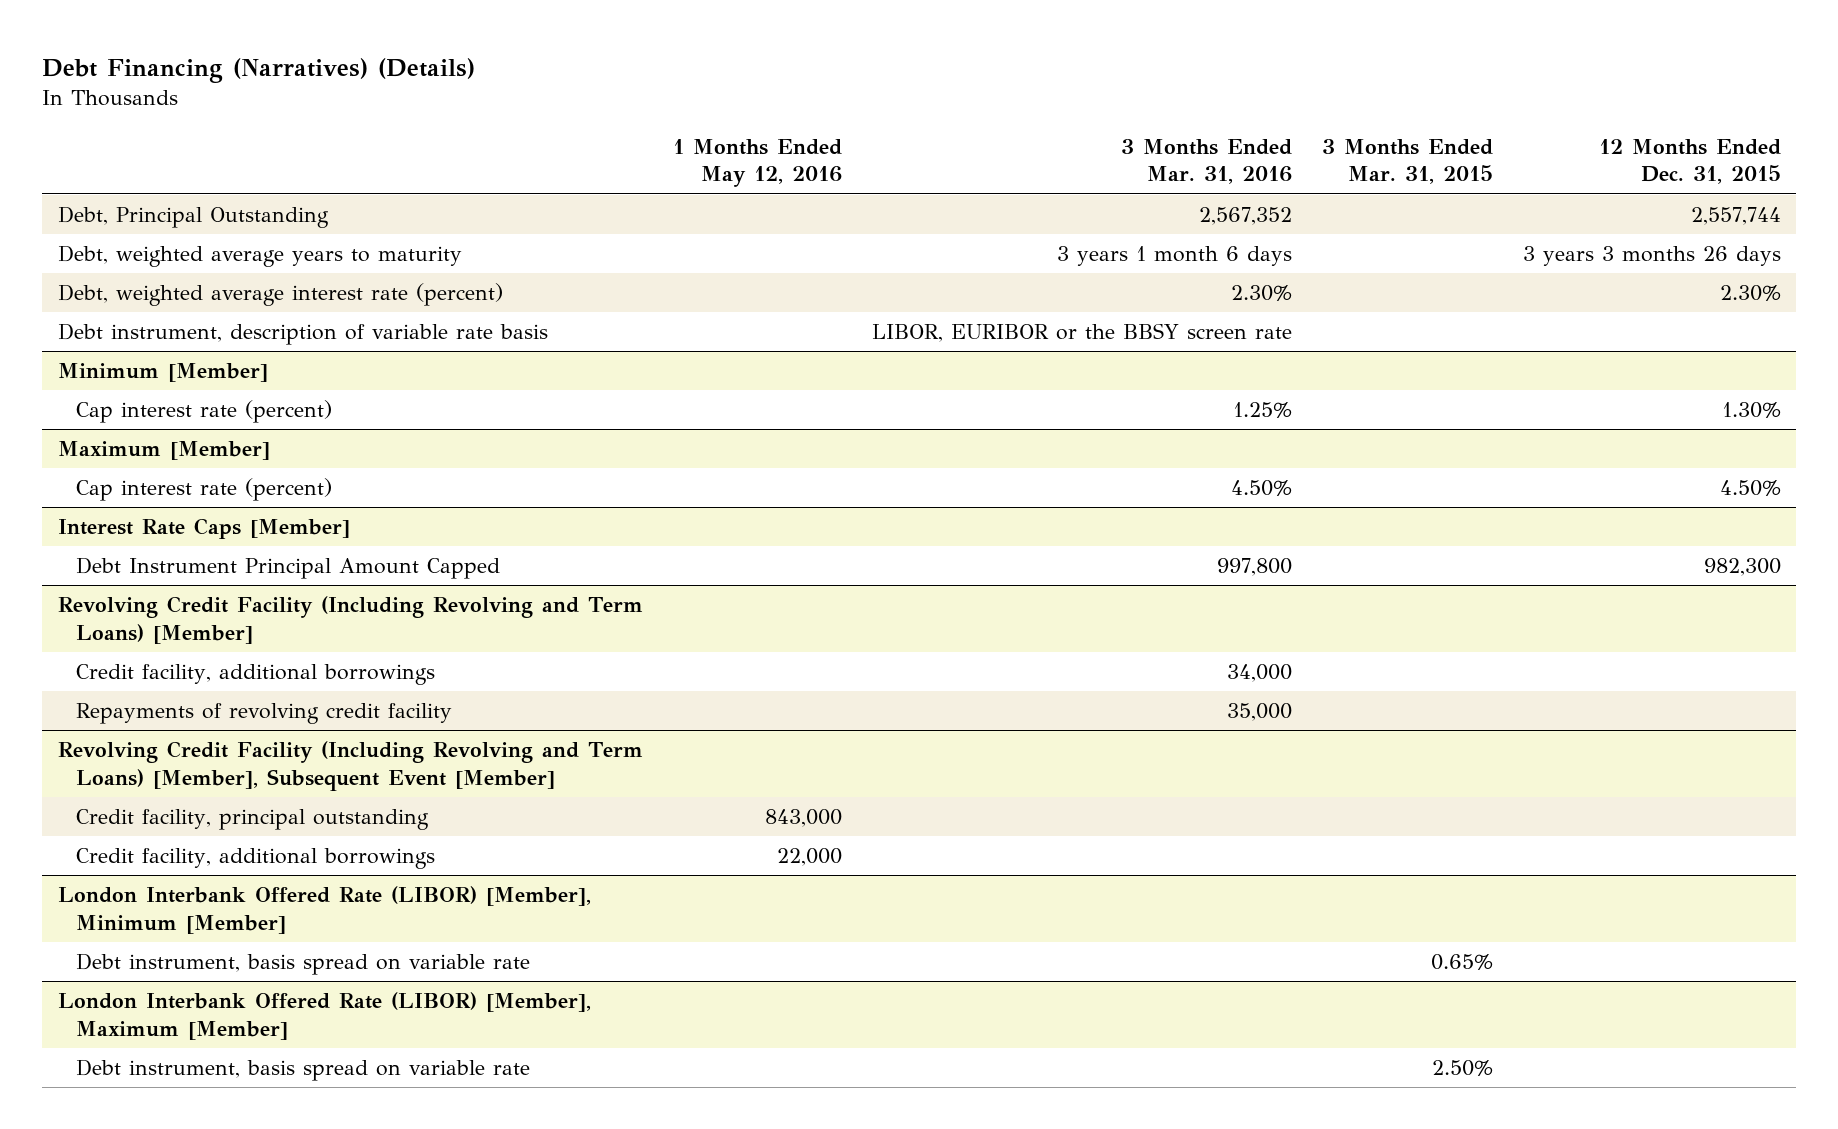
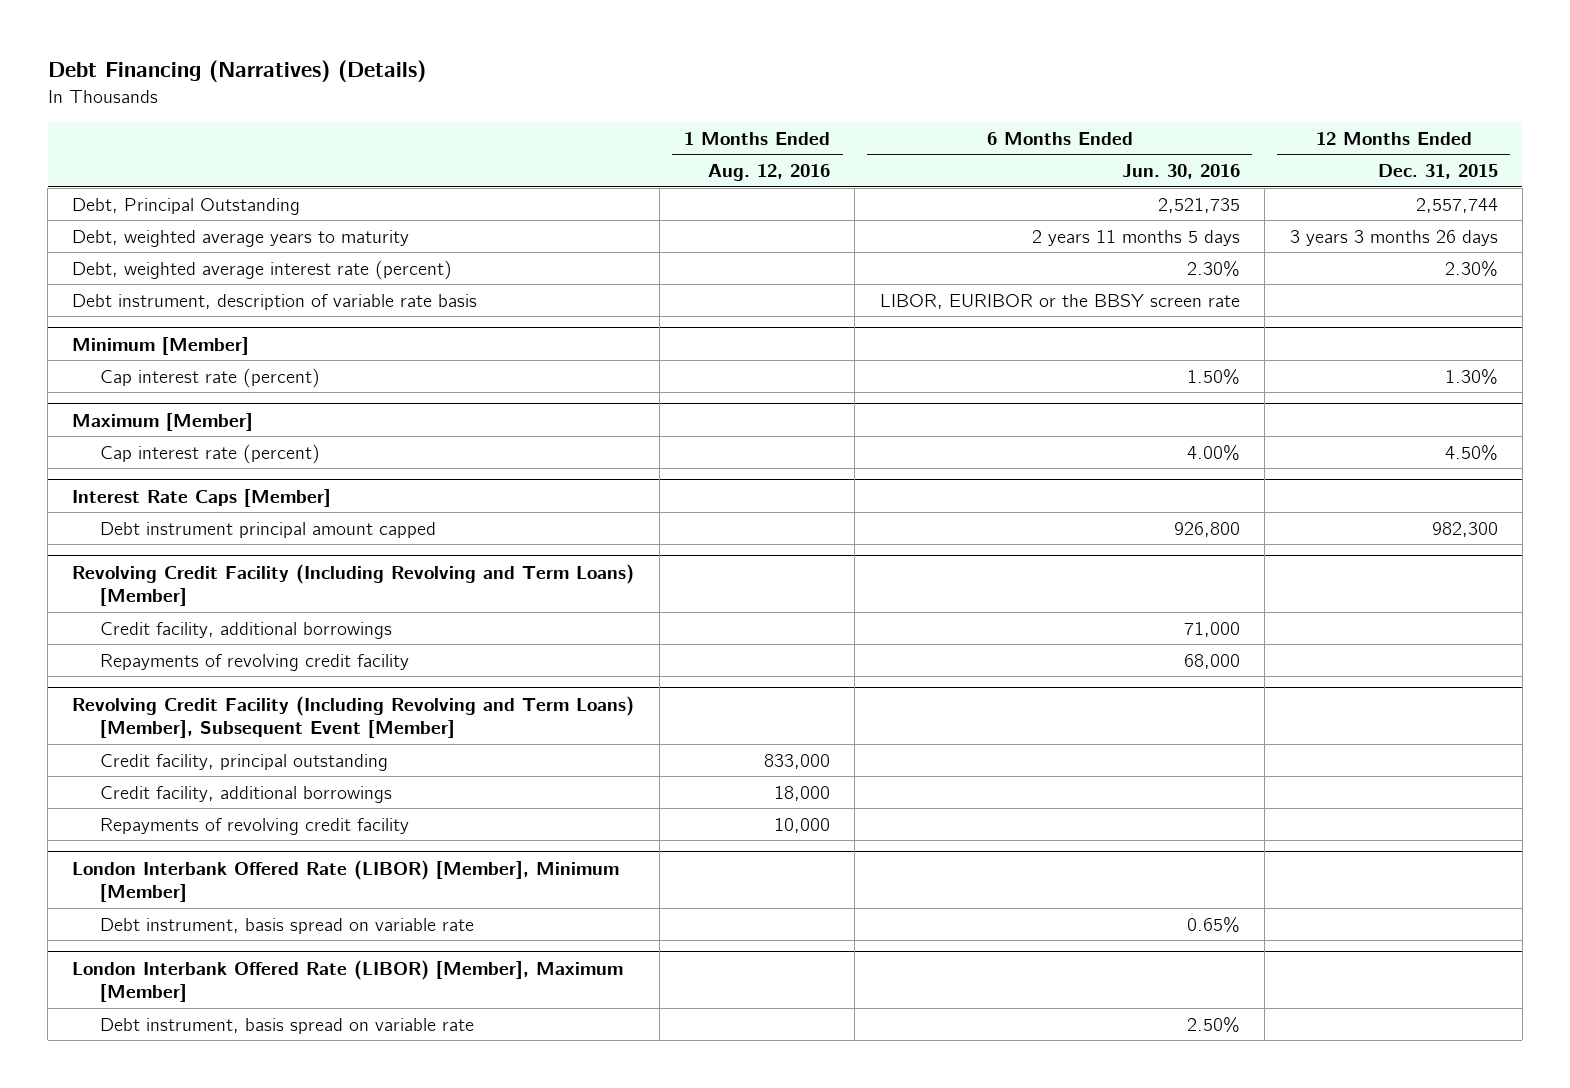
- | 1 Months Ended May 12, 2016 | 3 Months Ended Mar. 31, 2016 | 3 Months Ended Mar. 31, 2015 | 12 Months Ended Dec. 31, 2015
+ | 1 Months Ended Aug. 12, 2016 | 6 Months Ended Jun. 30, 2016 | 12 Months Ended Dec. 31, 2015
@ Interest Rate Caps [Member]
- Debt Instrument Principal Amount Capped | | 997,800 | | 982,300
+ Debt instrument principal amount capped | | 926,800 | 982,300
@ Revolving Credit Facility (Including Revolving and Term Loans) [Member], Subsequent Event [Member]
+ Repayments of revolving credit facility | 10,000 | |

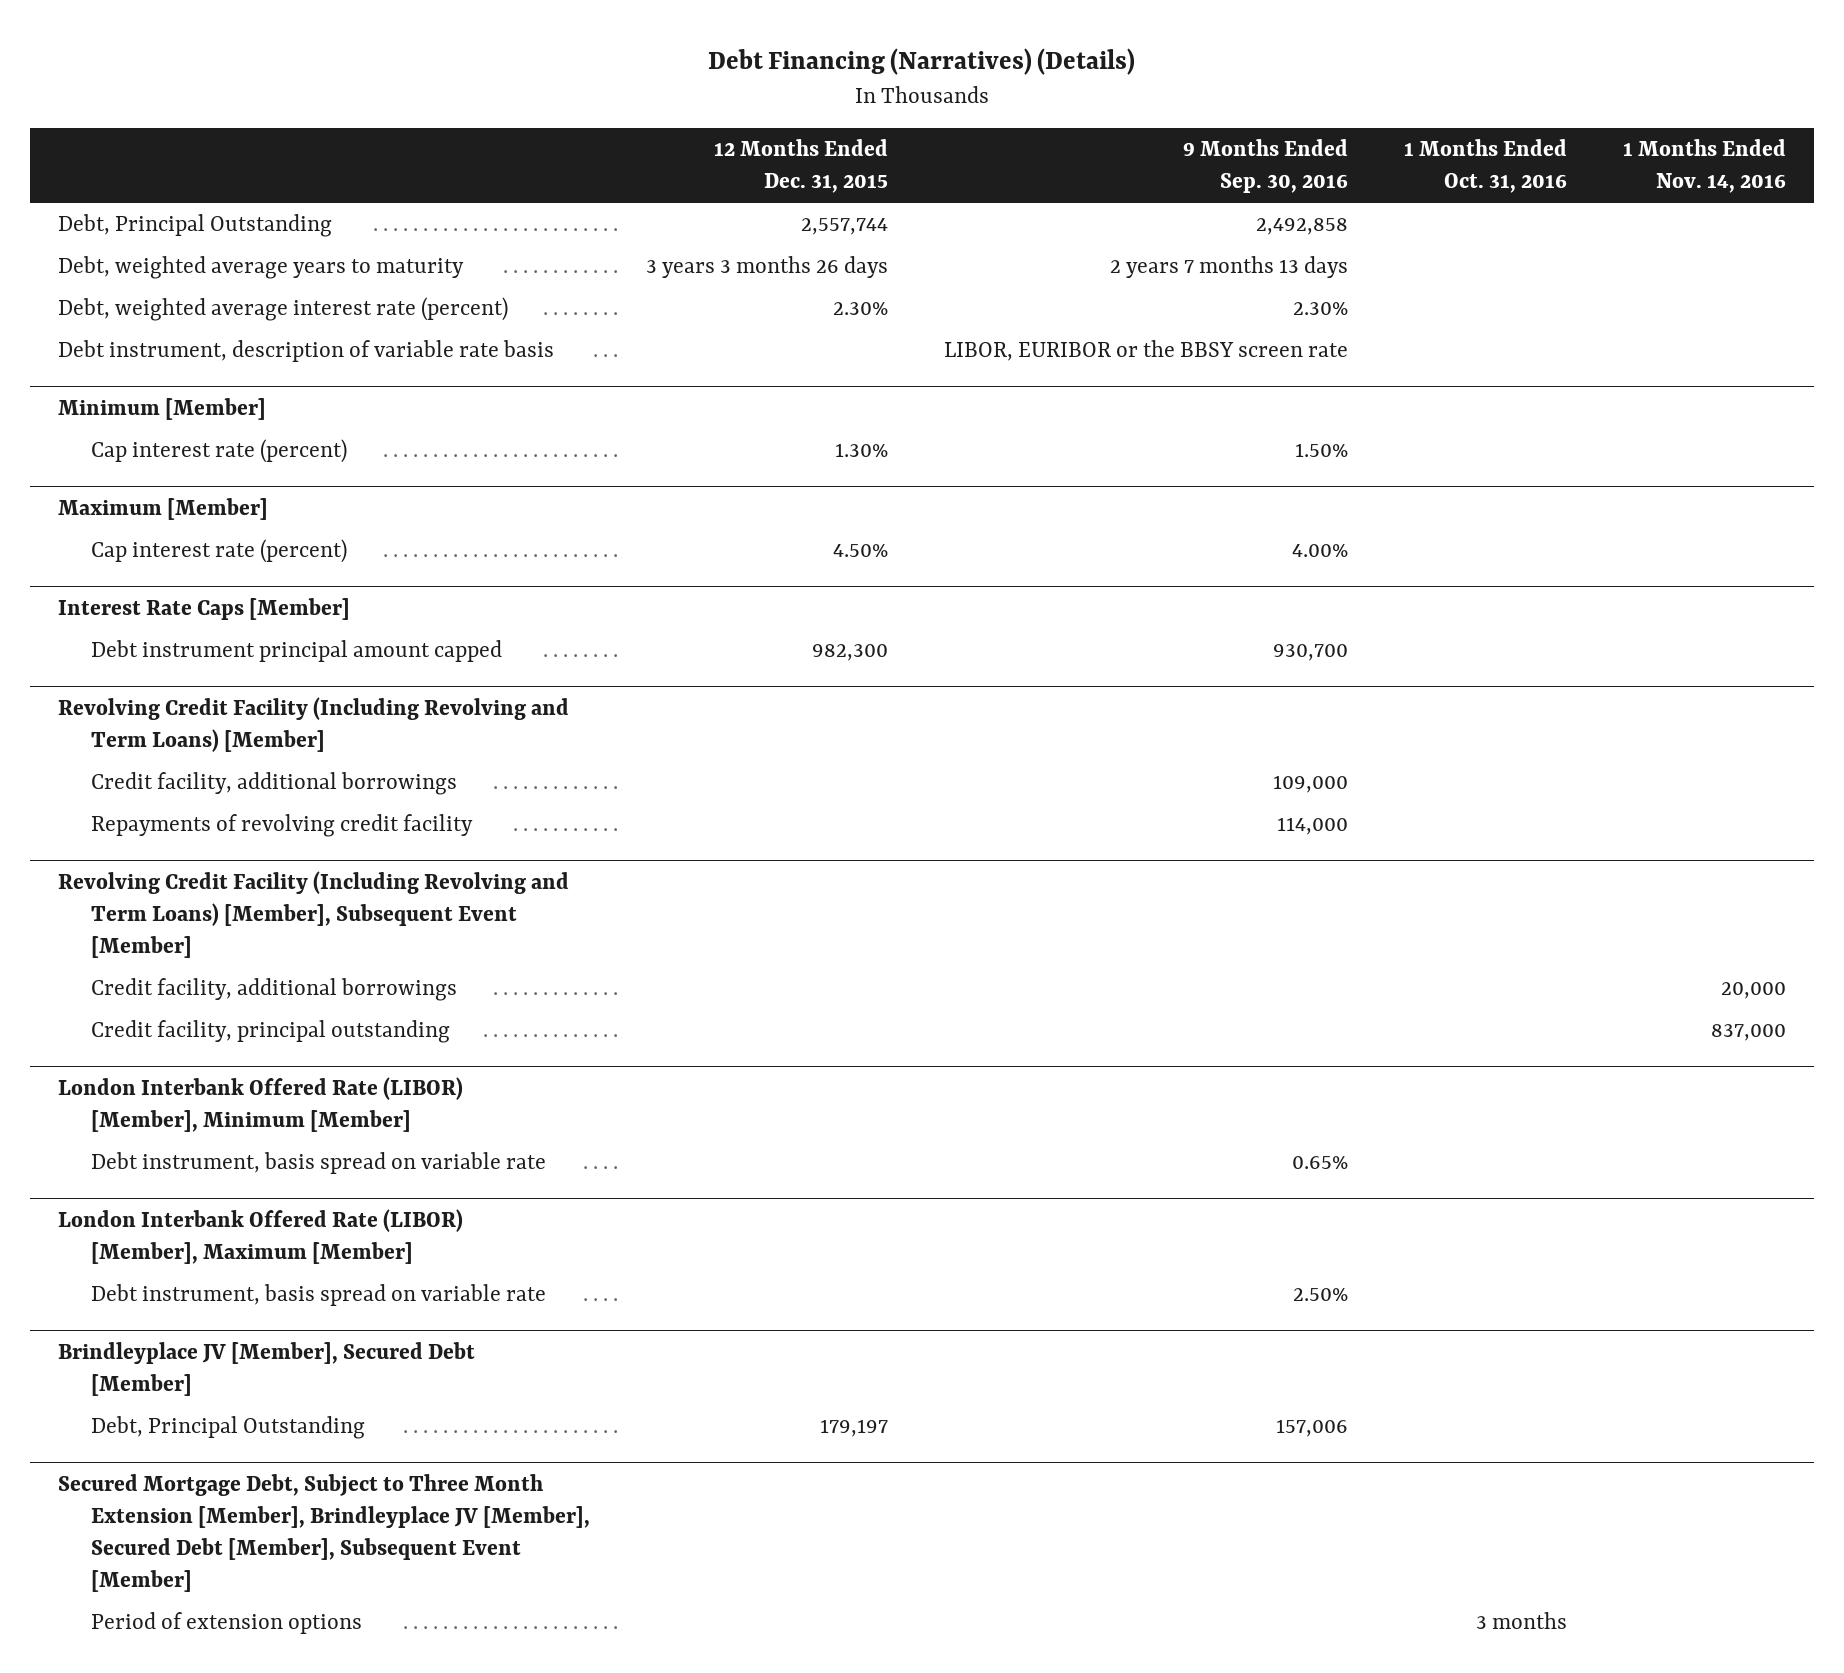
- | 1 Months Ended Aug. 12, 2016 | 6 Months Ended Jun. 30, 2016 | 12 Months Ended Dec. 31, 2015
+ | 12 Months Ended Dec. 31, 2015 | 9 Months Ended Sep. 30, 2016 | 1 Months Ended Oct. 31, 2016 | 1 Months Ended Nov. 14, 2016
@ Revolving Credit Facility (Including Revolving and Term Loans) [Member], Subsequent Event [Member]
- Repayments of revolving credit facility | 10,000 | |
moved down: Credit facility, principal outstanding | | | | 837,000
+ Brindleyplace JV [Member], Secured Debt [Member]
+ Debt, Principal Outstanding | 179,197 | 157,006 | |
+ Secured Mortgage Debt, Subject to Three Month Extension [Member], Brindleyplace JV [Member], Secured Debt [Member], Subsequent Event [Member]
+ Period of extension options | | | 3 months |

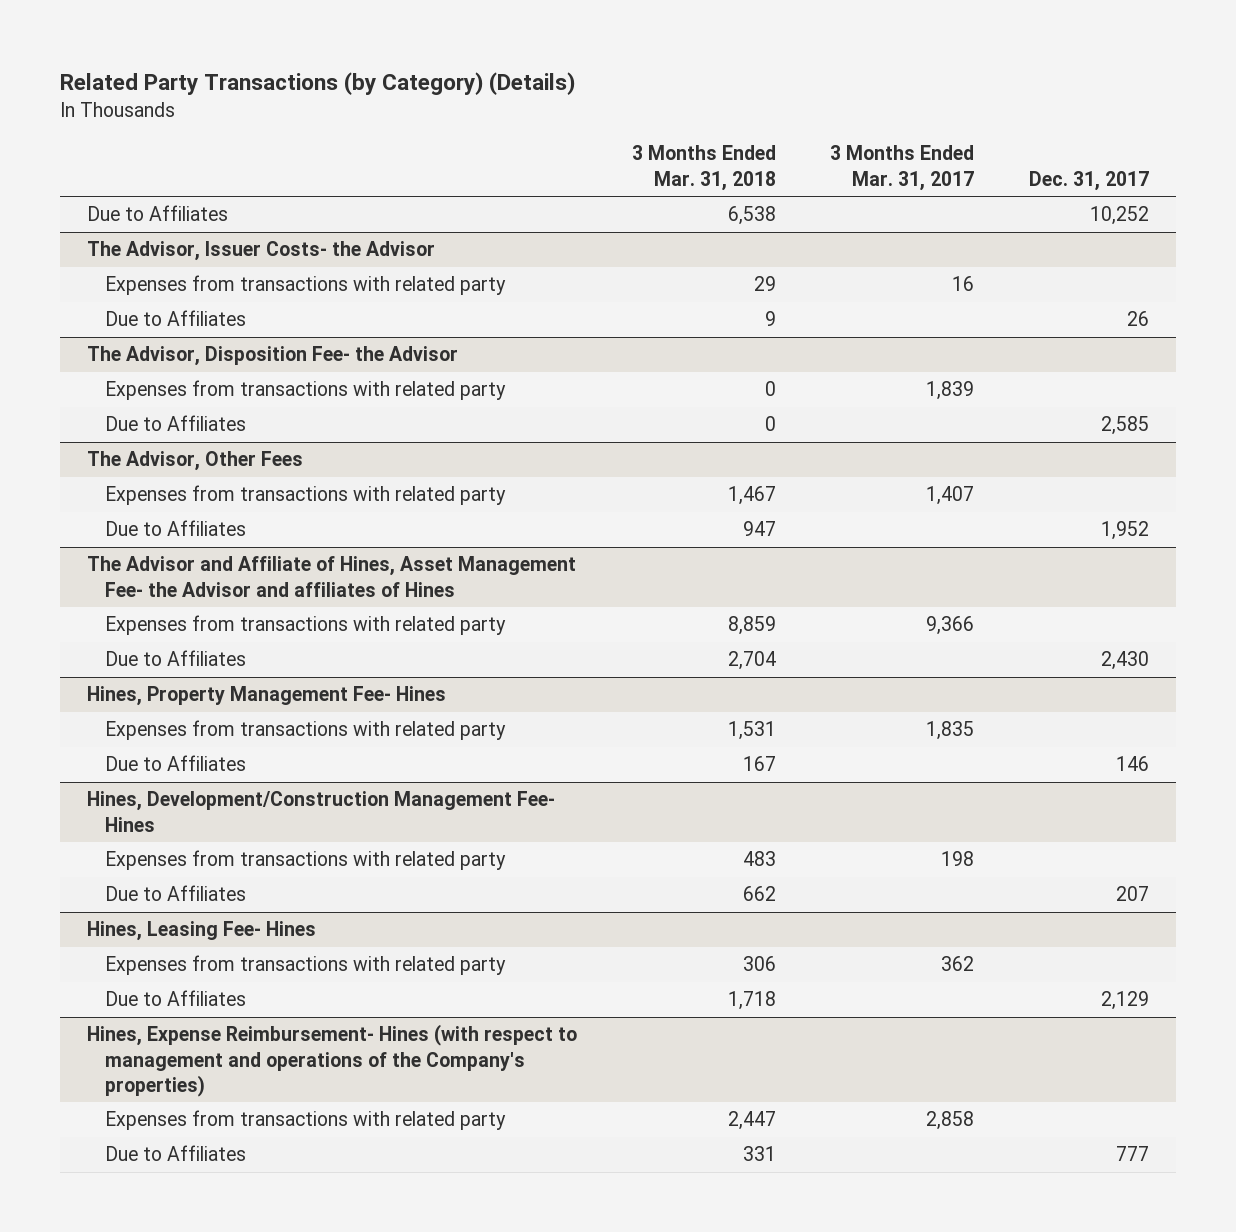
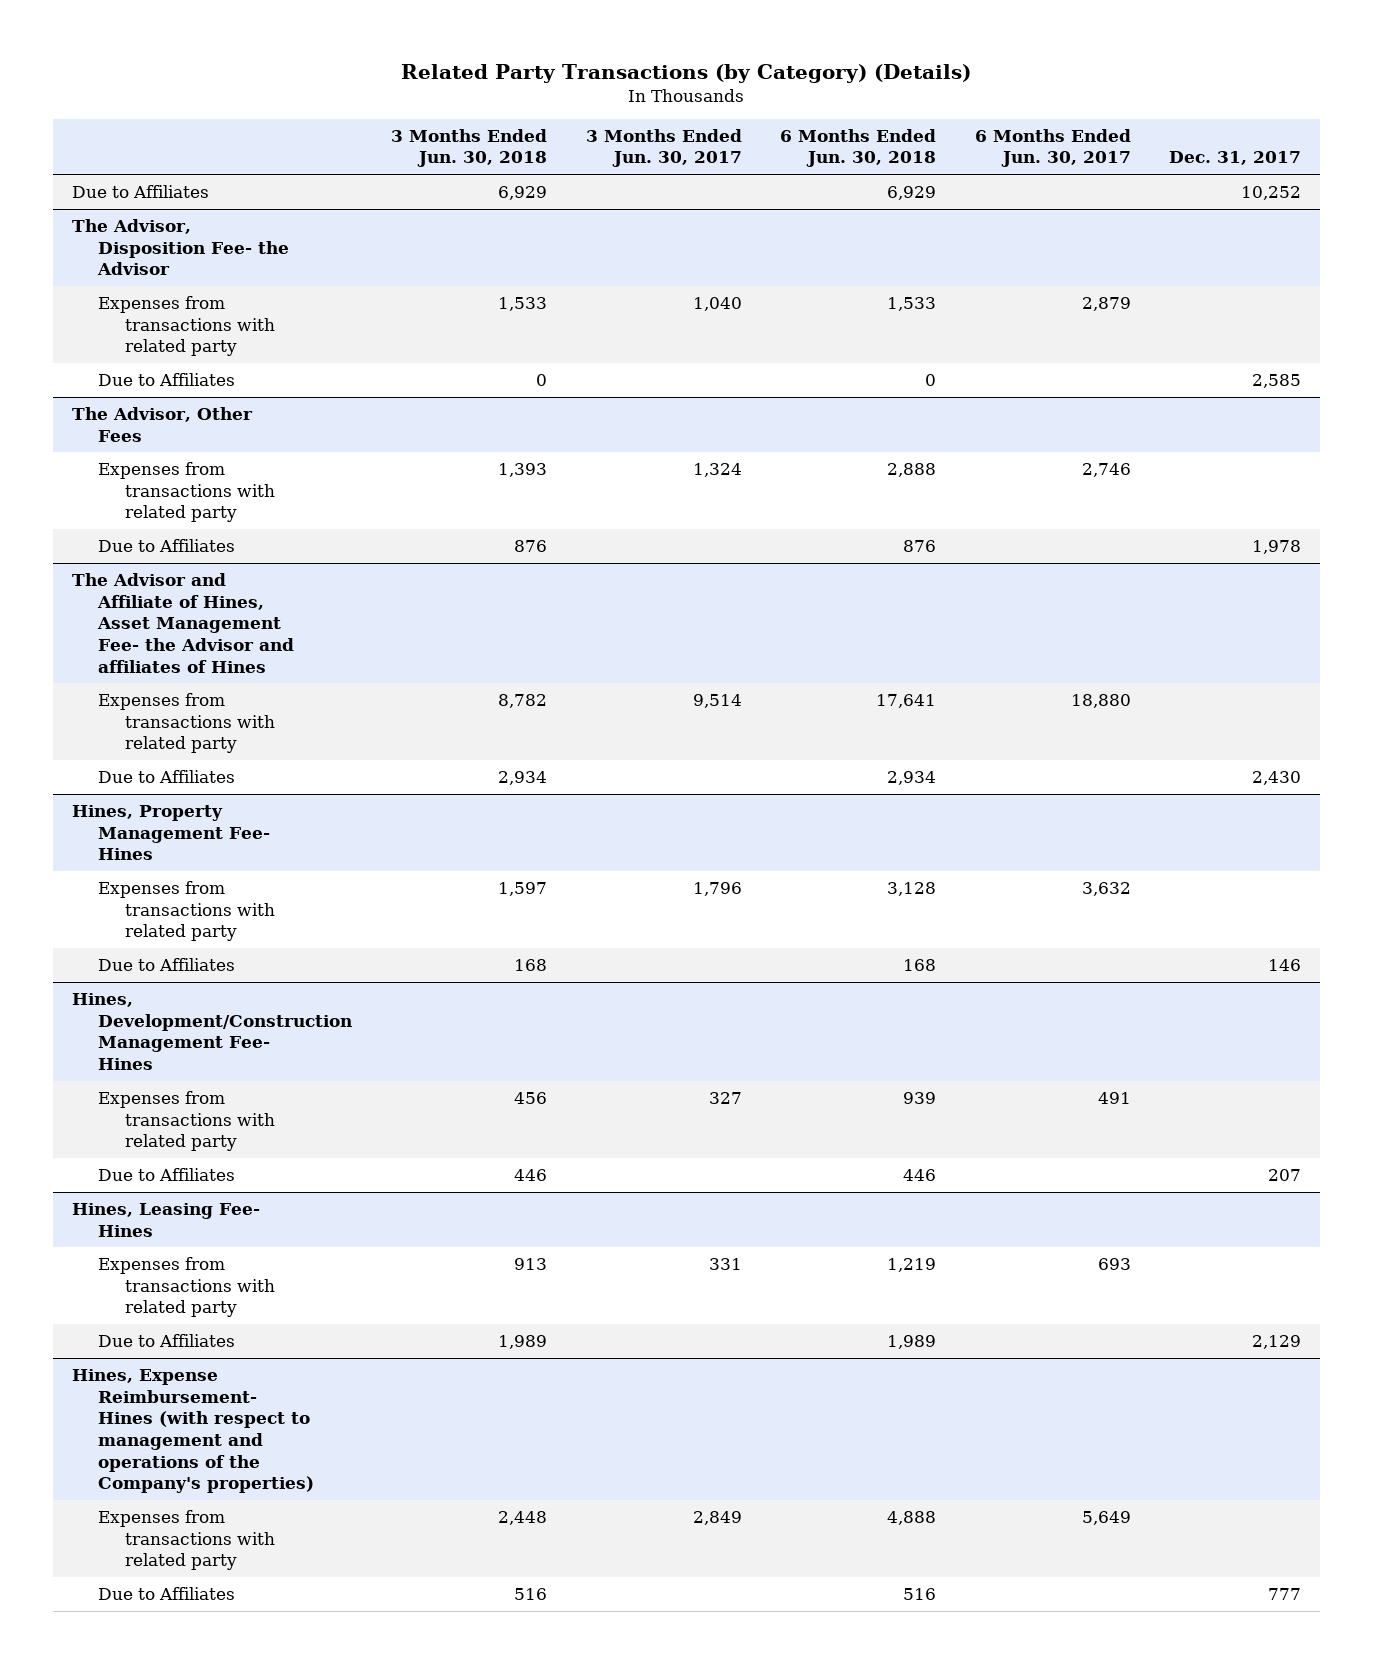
- | 3 Months Ended Mar. 31, 2018 | 3 Months Ended Mar. 31, 2017 | Dec. 31, 2017
+ | 3 Months Ended Jun. 30, 2018 | 3 Months Ended Jun. 30, 2017 | 6 Months Ended Jun. 30, 2018 | 6 Months Ended Jun. 30, 2017 | Dec. 31, 2017
- The Advisor, Issuer Costs- the Advisor
- Expenses from transactions with related party | 29 | 16 |
- Due to Affiliates | 9 | | 26
@ The Advisor, Other Fees
- Due to Affiliates | 947 | | 1,952
+ Due to Affiliates | 876 | | 876 | | 1,978

